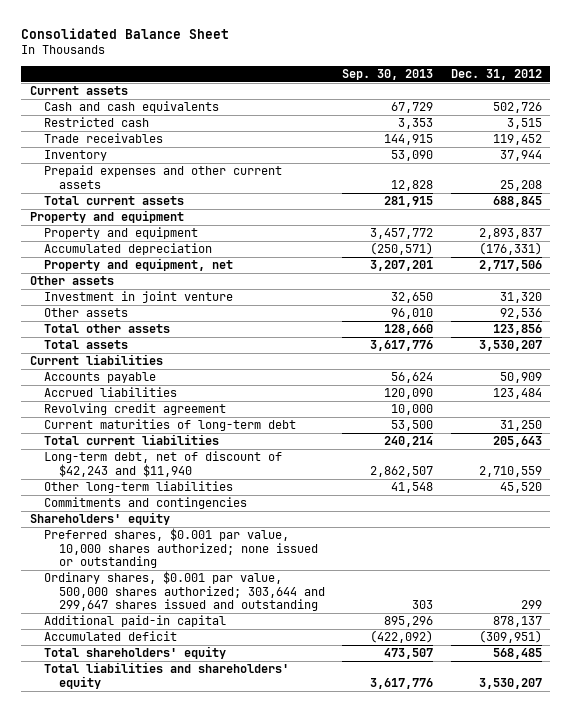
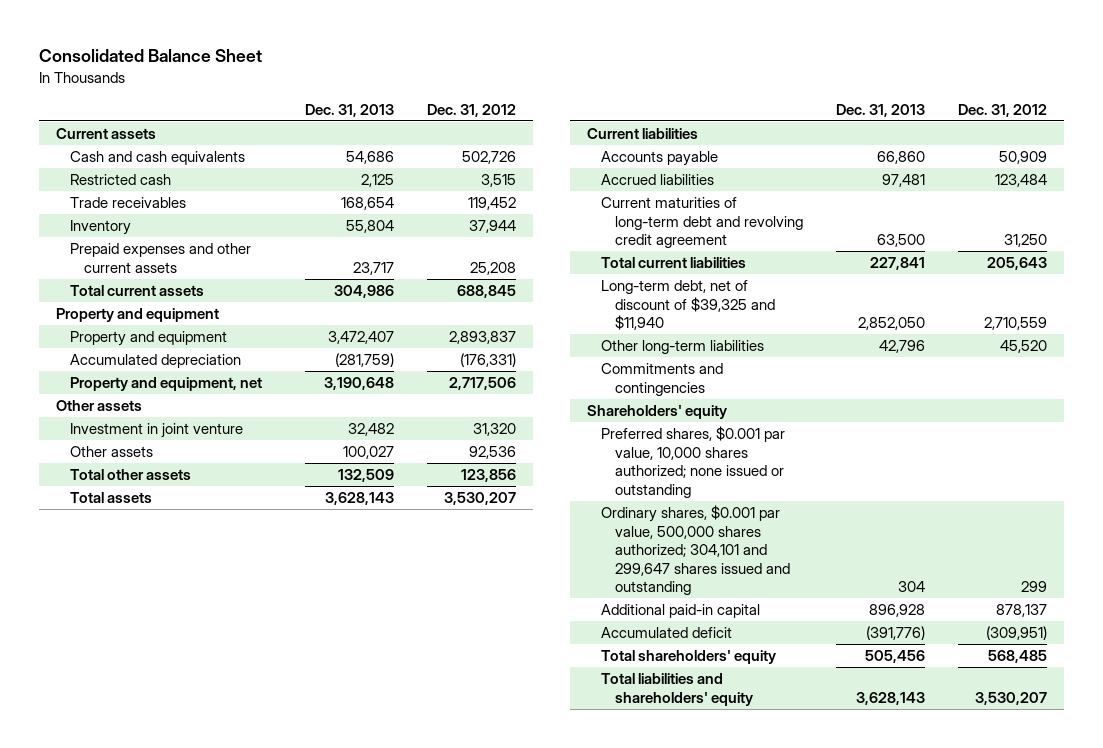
- | Sep. 30, 2013 | Dec. 31, 2012
+ | Dec. 31, 2013 | Dec. 31, 2012
- Revolving credit agreement | 10,000 |
- Current maturities of long-term debt | 53,500 | 31,250
+ Current maturities of long-term debt and revolving credit agreement | 63,500 | 31,250
- Long-term debt, net of discount of $42,243 and $11,940 | 2,862,507 | 2,710,559
+ Long-term debt, net of discount of $39,325 and $11,940 | 2,852,050 | 2,710,559
- Ordinary shares, $0.001 par value, 500,000 shares authorized; 303,644 and 299,647 shares issued and outstanding | 303 | 299
+ Ordinary shares, $0.001 par value, 500,000 shares authorized; 304,101 and 299,647 shares issued and outstanding | 304 | 299

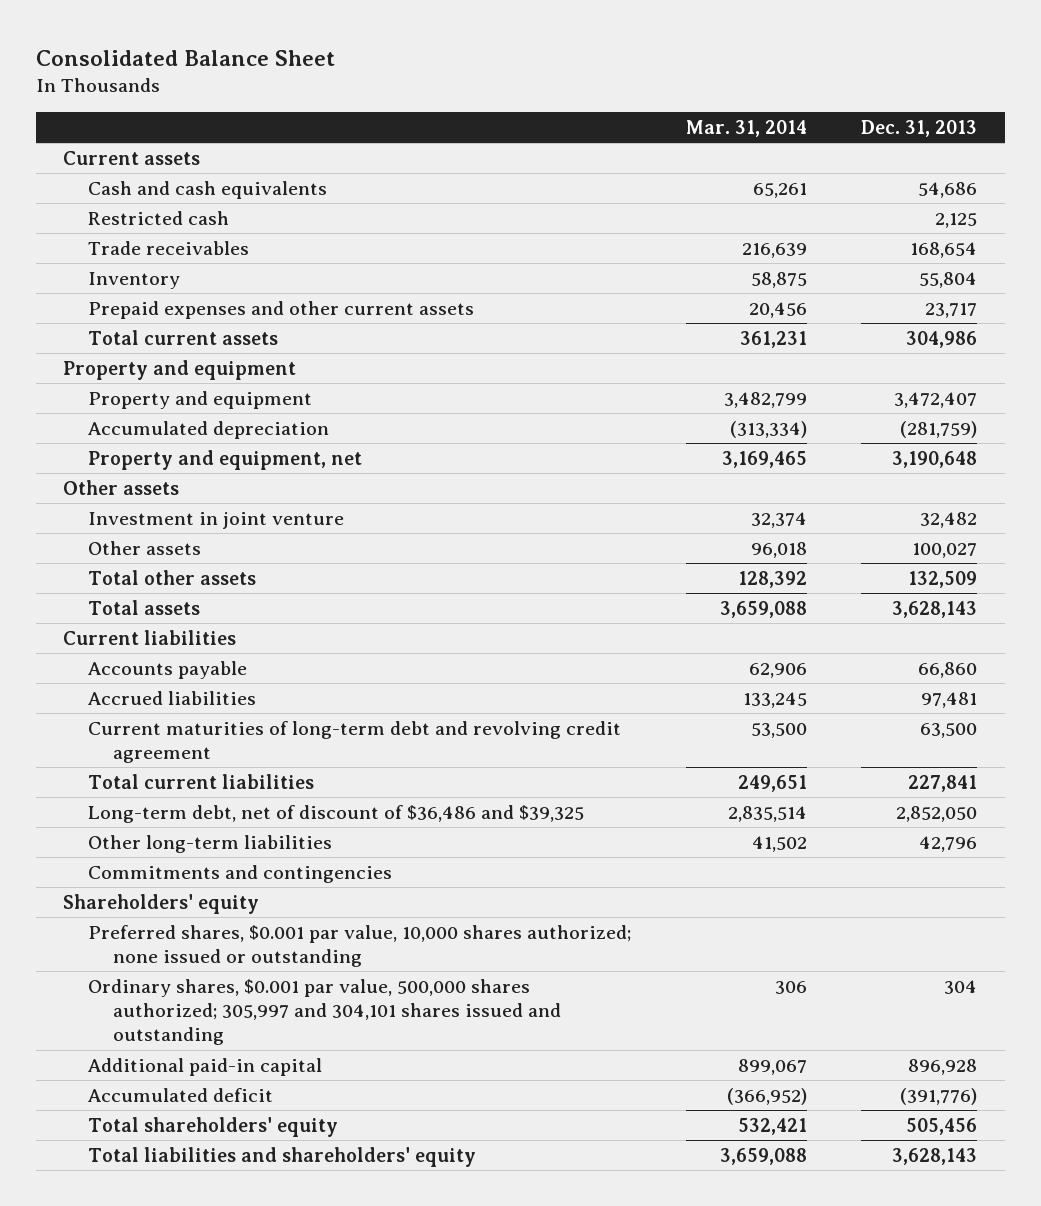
- | Dec. 31, 2013 | Dec. 31, 2012
+ | Mar. 31, 2014 | Dec. 31, 2013
- Long-term debt, net of discount of $39,325 and $11,940 | 2,852,050 | 2,710,559
+ Long-term debt, net of discount of $36,486 and $39,325 | 2,835,514 | 2,852,050
- Ordinary shares, $0.001 par value, 500,000 shares authorized; 304,101 and 299,647 shares issued and outstanding | 304 | 299
+ Ordinary shares, $0.001 par value, 500,000 shares authorized; 305,997 and 304,101 shares issued and outstanding | 306 | 304

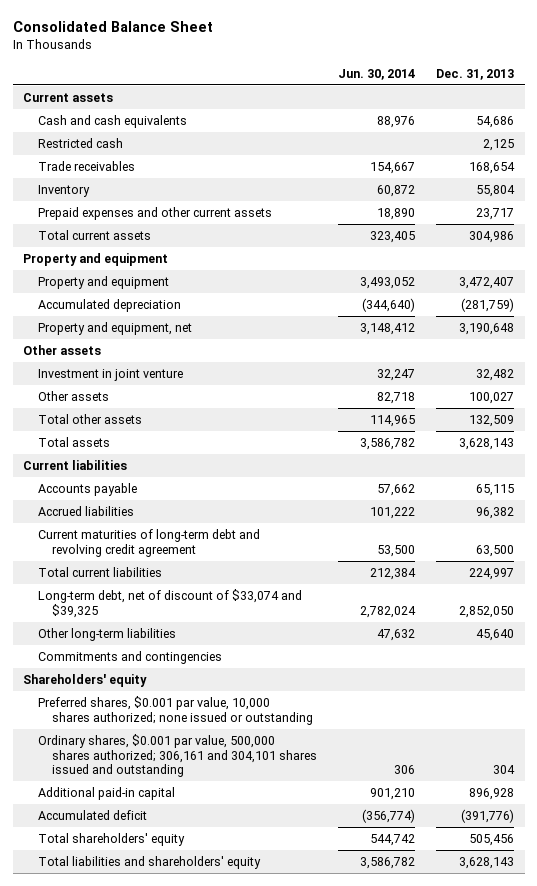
- | Mar. 31, 2014 | Dec. 31, 2013
+ | Jun. 30, 2014 | Dec. 31, 2013
- Accounts payable | 62,906 | 66,860
- Accrued liabilities | 133,245 | 97,481
+ Accounts payable | 57,662 | 65,115
+ Accrued liabilities | 101,222 | 96,382
- Total current liabilities | 249,651 | 227,841
- Long-term debt, net of discount of $36,486 and $39,325 | 2,835,514 | 2,852,050
- Other long-term liabilities | 41,502 | 42,796
+ Total current liabilities | 212,384 | 224,997
+ Long-term debt, net of discount of $33,074 and $39,325 | 2,782,024 | 2,852,050
+ Other long-term liabilities | 47,632 | 45,640
- Ordinary shares, $0.001 par value, 500,000 shares authorized; 305,997 and 304,101 shares issued and outstanding | 306 | 304
+ Ordinary shares, $0.001 par value, 500,000 shares authorized; 306,161 and 304,101 shares issued and outstanding | 306 | 304

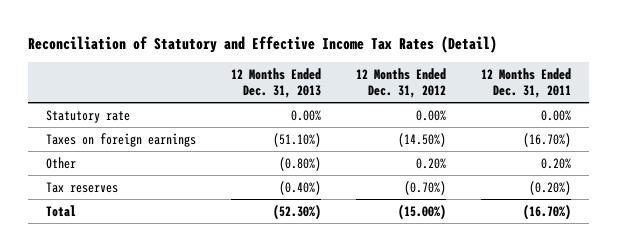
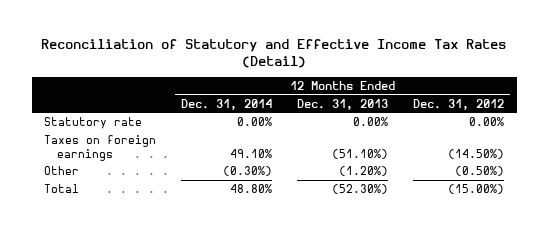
- | 12 Months Ended Dec. 31, 2013 | 12 Months Ended Dec. 31, 2012 | 12 Months Ended Dec. 31, 2011
+ | 12 Months Ended Dec. 31, 2014 | 12 Months Ended Dec. 31, 2013 | 12 Months Ended Dec. 31, 2012
- Other | (0.80%) | 0.20% | 0.20%
- Tax reserves | (0.40%) | (0.70%) | (0.20%)
+ Other | (0.30%) | (1.20%) | (0.50%)

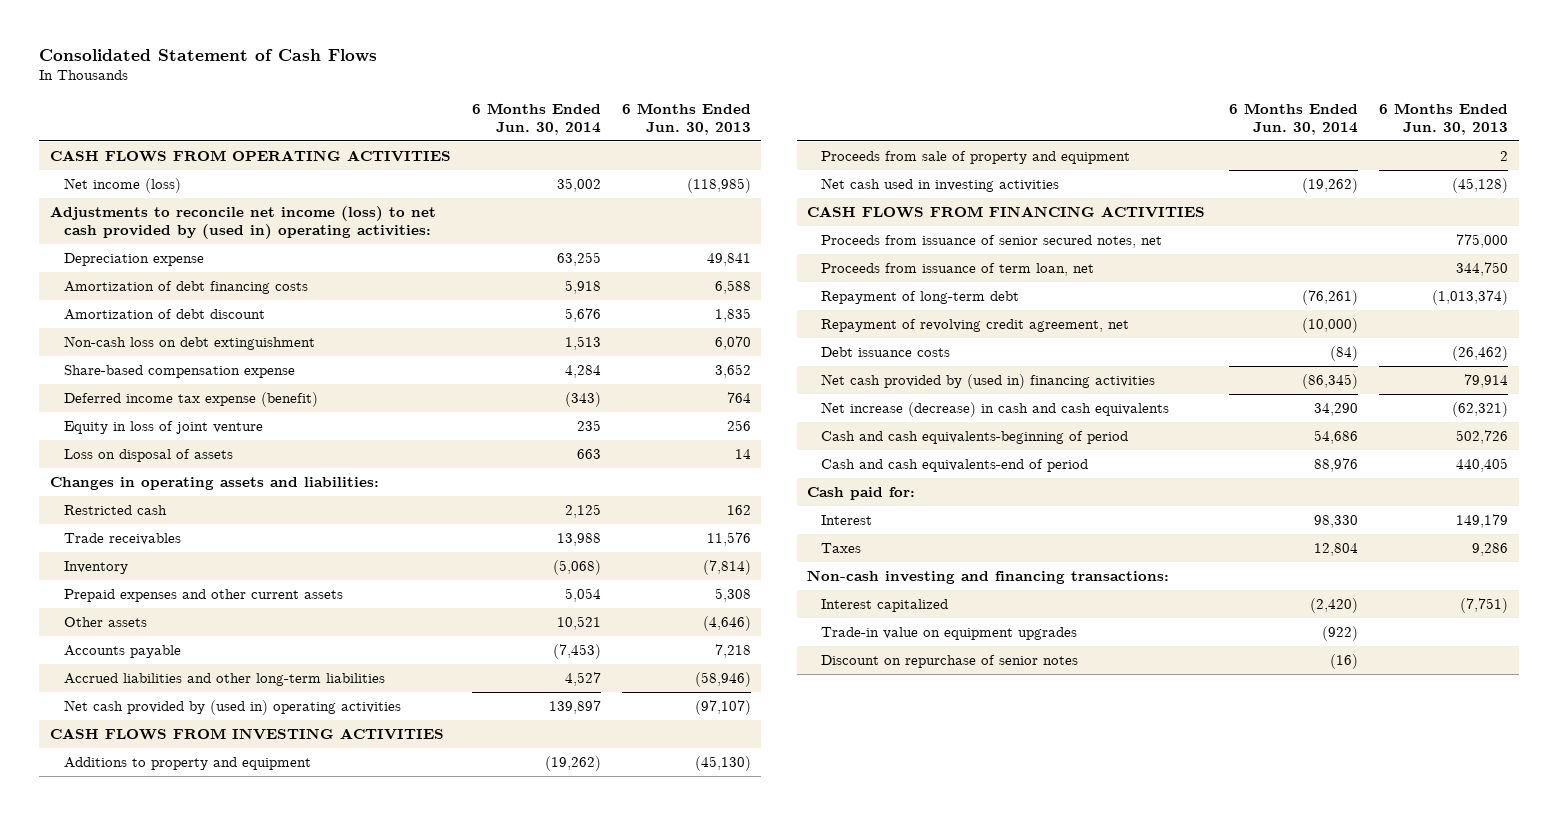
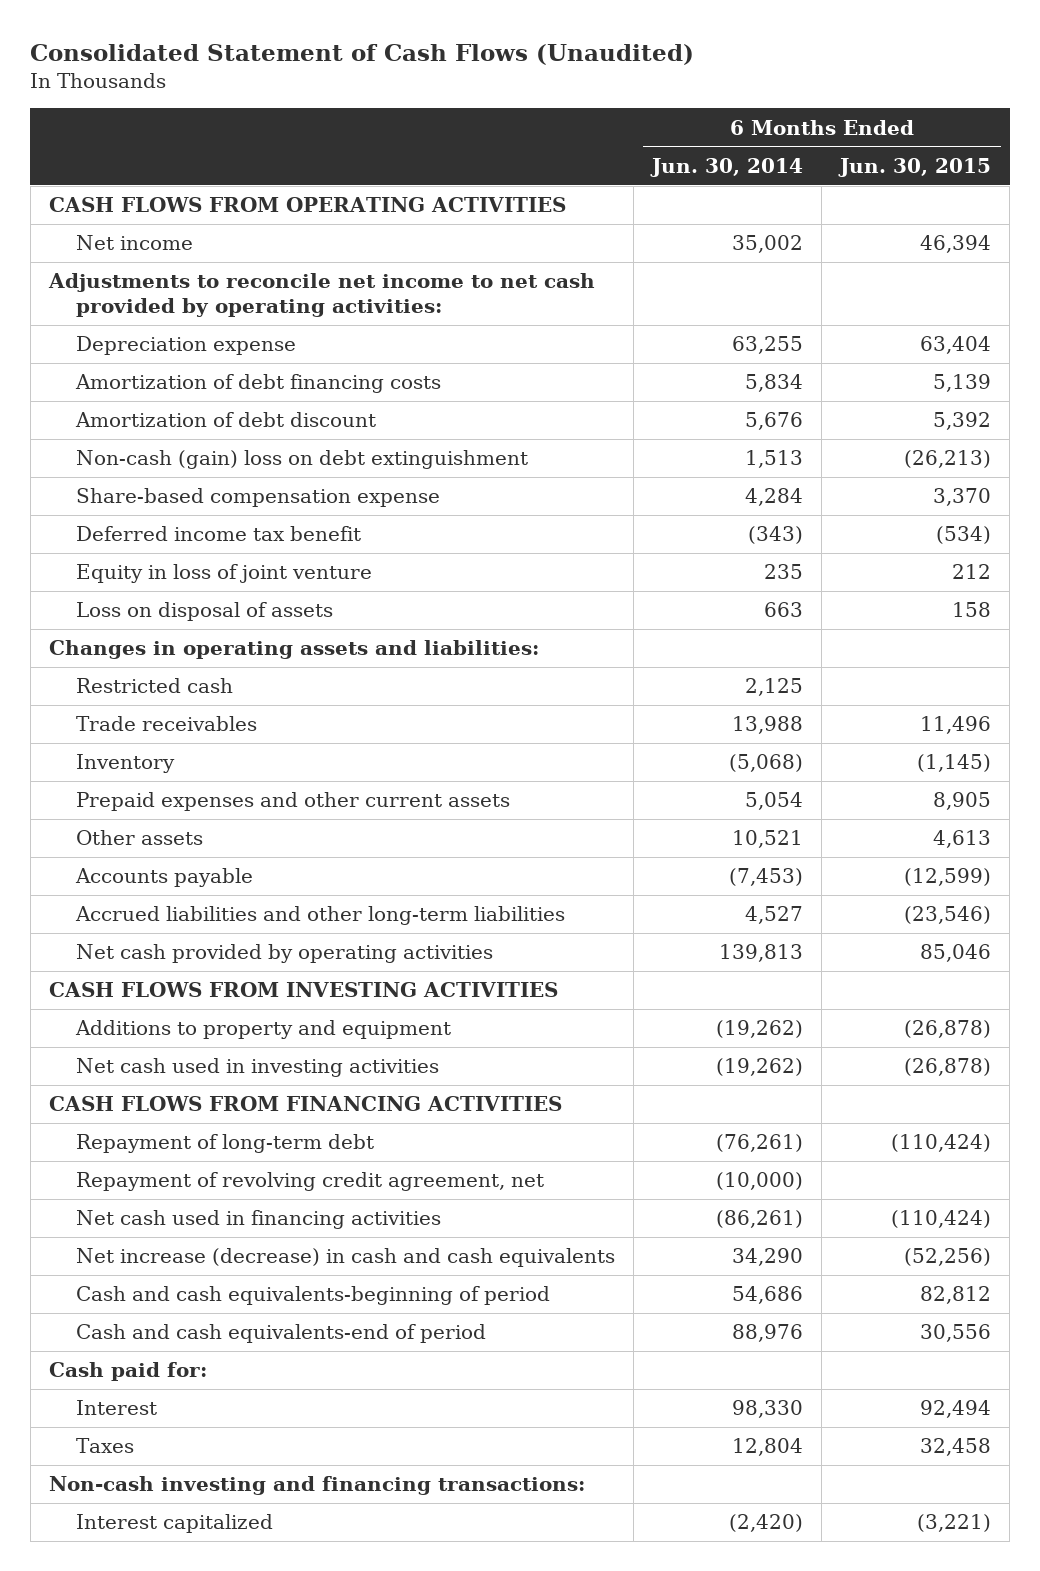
- Consolidated Statement of Cash Flows
+ Consolidated Statement of Cash Flows (Unaudited)
- | 6 Months Ended Jun. 30, 2014 | 6 Months Ended Jun. 30, 2013
+ | 6 Months Ended Jun. 30, 2014 | 6 Months Ended Jun. 30, 2015
- Net income (loss) | 35,002 | (118,985)
- Adjustments to reconcile net income (loss) to net cash provided by (used in) operating activities:
+ Net income | 35,002 | 46,394
+ Adjustments to reconcile net income to net cash provided by operating activities:
- Amortization of debt financing costs | 5,918 | 6,588
+ Amortization of debt financing costs | 5,834 | 5,139
- Non-cash loss on debt extinguishment | 1,513 | 6,070
+ Non-cash (gain) loss on debt extinguishment | 1,513 | (26,213)
- Deferred income tax expense (benefit) | (343) | 764
+ Deferred income tax benefit | (343) | (534)
- Net cash provided by (used in) operating activities | 139,897 | (97,107)
+ Net cash provided by operating activities | 139,813 | 85,046
- Proceeds from sale of property and equipment | | 2
- Proceeds from issuance of senior secured notes, net | | 775,000
- Proceeds from issuance of term loan, net | | 344,750
- Debt issuance costs | (84) | (26,462)
- Net cash provided by (used in) financing activities | (86,345) | 79,914
+ Net cash used in financing activities | (86,261) | (110,424)
- Trade-in value on equipment upgrades | (922) |
- Discount on repurchase of senior notes | (16) |

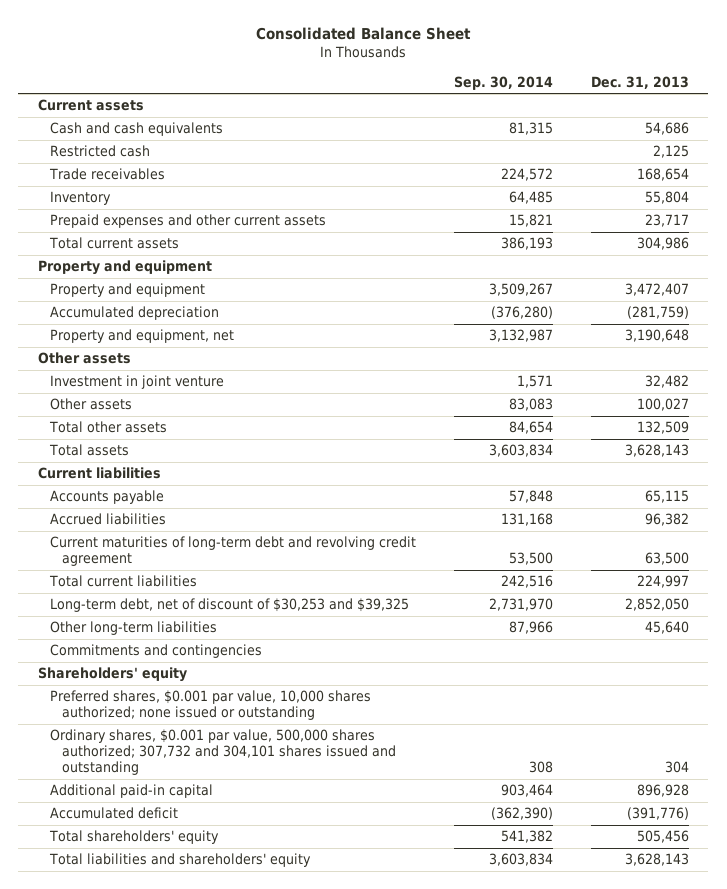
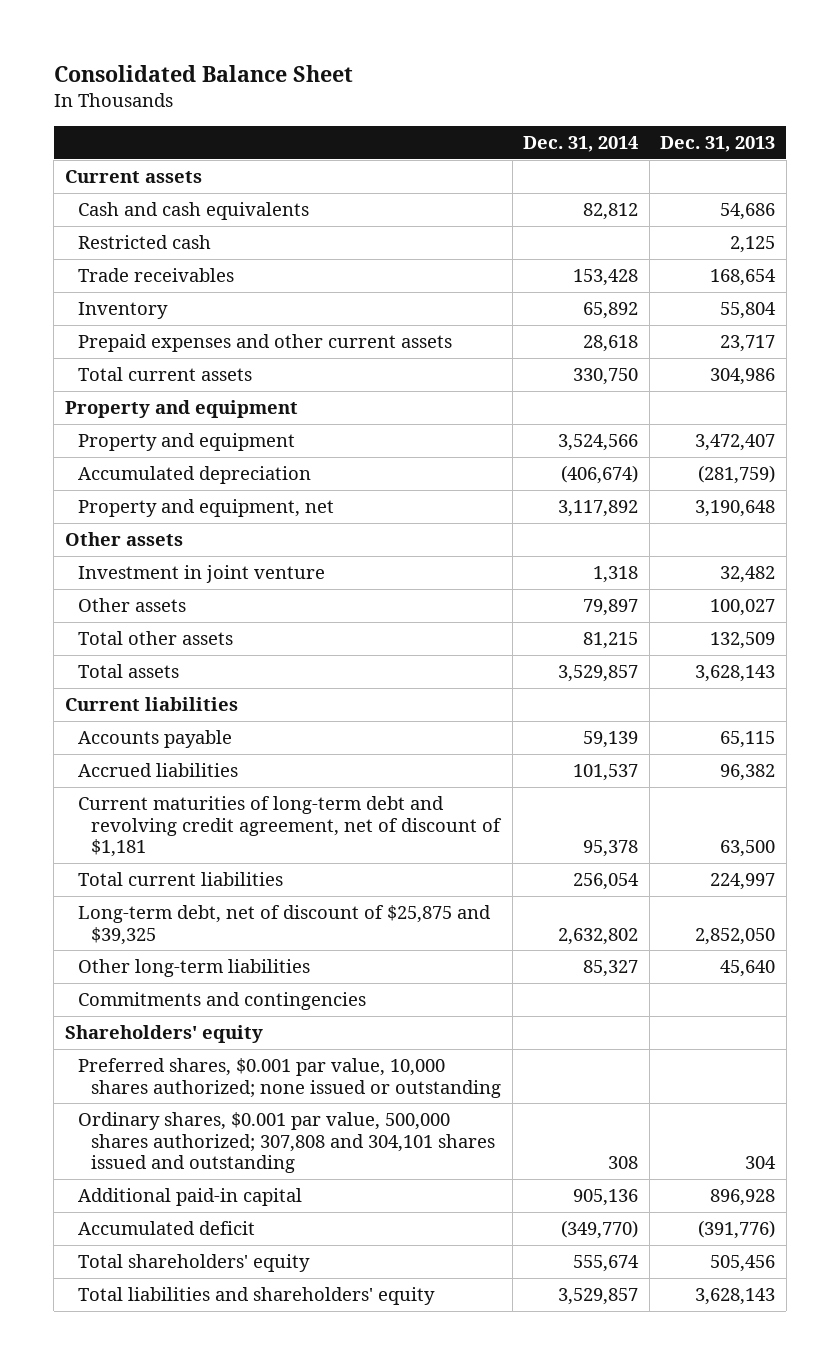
- | Sep. 30, 2014 | Dec. 31, 2013
+ | Dec. 31, 2014 | Dec. 31, 2013
- Current maturities of long-term debt and revolving credit agreement | 53,500 | 63,500
+ Current maturities of long-term debt and revolving credit agreement, net of discount of $1,181 | 95,378 | 63,500
- Long-term debt, net of discount of $30,253 and $39,325 | 2,731,970 | 2,852,050
+ Long-term debt, net of discount of $25,875 and $39,325 | 2,632,802 | 2,852,050
- Ordinary shares, $0.001 par value, 500,000 shares authorized; 307,732 and 304,101 shares issued and outstanding | 308 | 304
+ Ordinary shares, $0.001 par value, 500,000 shares authorized; 307,808 and 304,101 shares issued and outstanding | 308 | 304

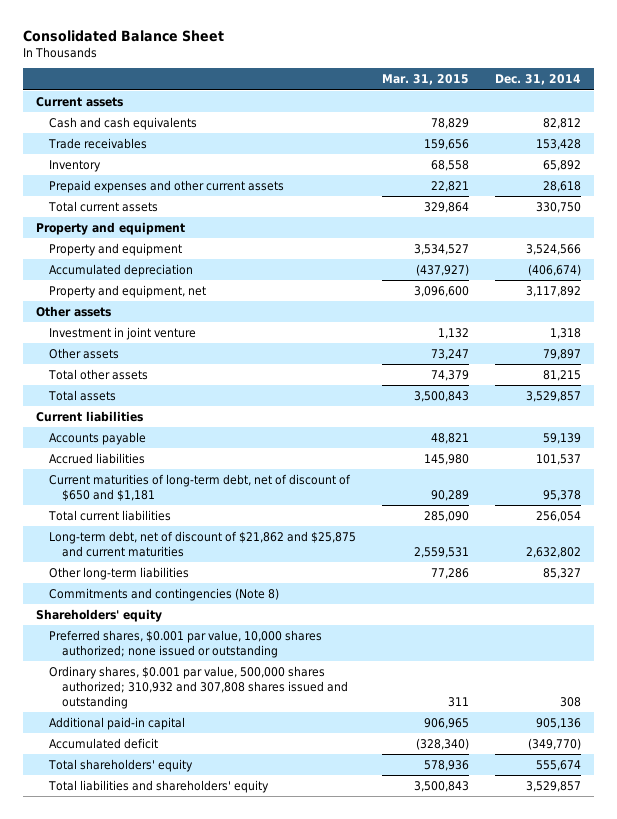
- | Dec. 31, 2014 | Dec. 31, 2013
+ | Mar. 31, 2015 | Dec. 31, 2014
- Restricted cash | | 2,125
- Current maturities of long-term debt and revolving credit agreement, net of discount of $1,181 | 95,378 | 63,500
+ Current maturities of long-term debt, net of discount of $650 and $1,181 | 90,289 | 95,378
- Long-term debt, net of discount of $25,875 and $39,325 | 2,632,802 | 2,852,050
+ Long-term debt, net of discount of $21,862 and $25,875 and current maturities | 2,559,531 | 2,632,802
- Commitments and contingencies
+ Commitments and contingencies (Note 8)
- Ordinary shares, $0.001 par value, 500,000 shares authorized; 307,808 and 304,101 shares issued and outstanding | 308 | 304
+ Ordinary shares, $0.001 par value, 500,000 shares authorized; 310,932 and 307,808 shares issued and outstanding | 311 | 308

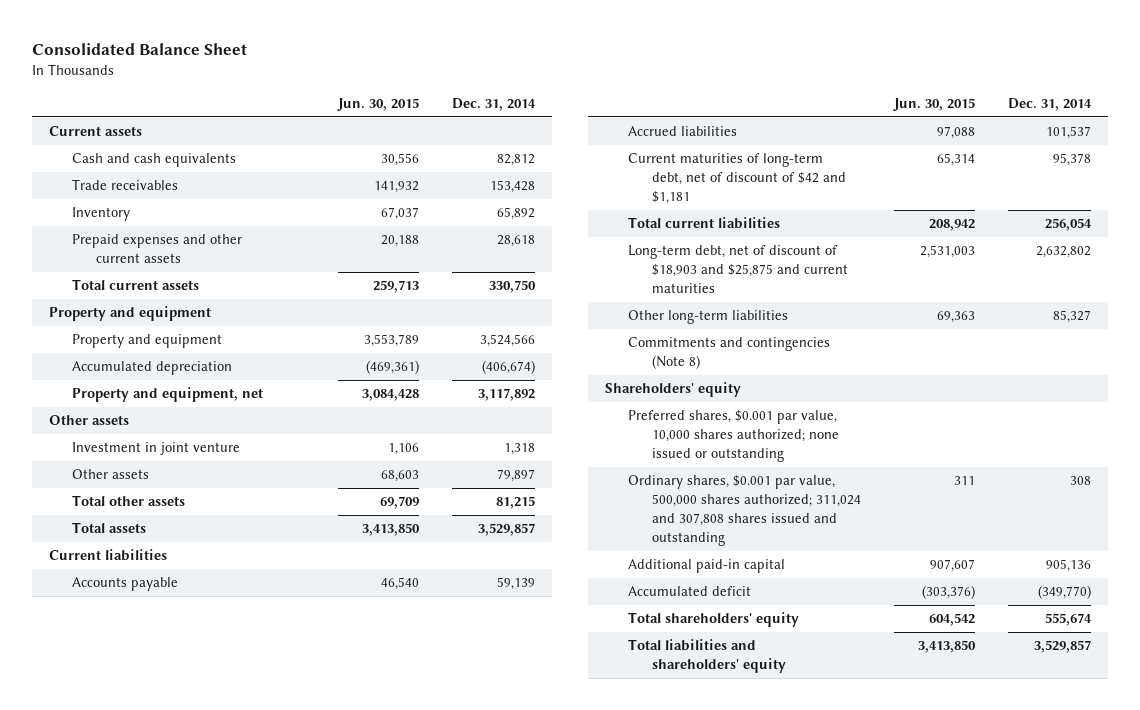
- | Mar. 31, 2015 | Dec. 31, 2014
+ | Jun. 30, 2015 | Dec. 31, 2014
- Current maturities of long-term debt, net of discount of $650 and $1,181 | 90,289 | 95,378
+ Current maturities of long-term debt, net of discount of $42 and $1,181 | 65,314 | 95,378
- Long-term debt, net of discount of $21,862 and $25,875 and current maturities | 2,559,531 | 2,632,802
+ Long-term debt, net of discount of $18,903 and $25,875 and current maturities | 2,531,003 | 2,632,802
- Ordinary shares, $0.001 par value, 500,000 shares authorized; 310,932 and 307,808 shares issued and outstanding | 311 | 308
+ Ordinary shares, $0.001 par value, 500,000 shares authorized; 311,024 and 307,808 shares issued and outstanding | 311 | 308

